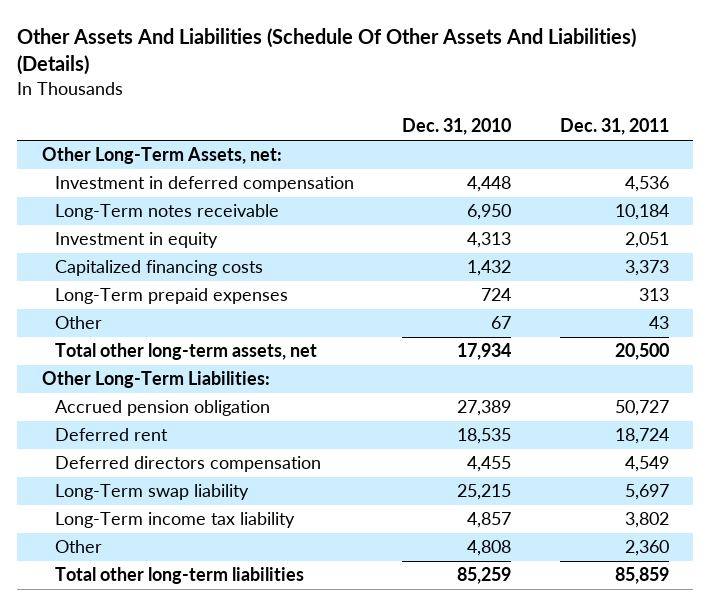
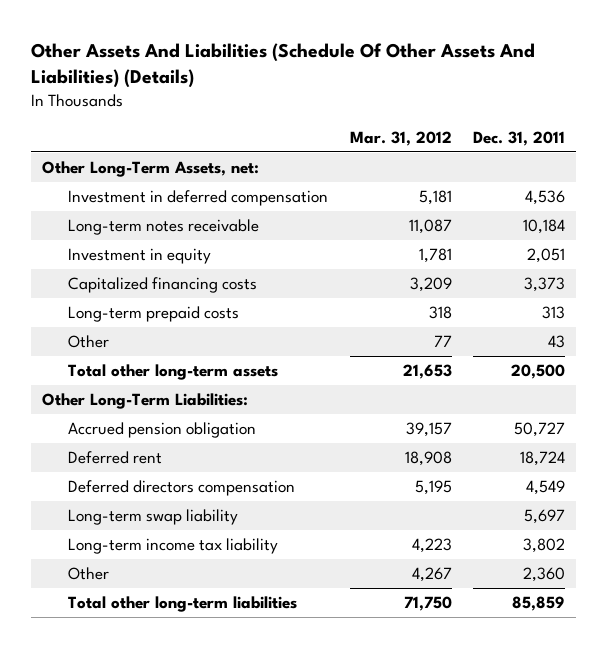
- | Dec. 31, 2010 | Dec. 31, 2011
+ | Mar. 31, 2012 | Dec. 31, 2011
- Long-Term notes receivable | 6,950 | 10,184
+ Long-term notes receivable | 11,087 | 10,184
- Long-Term prepaid expenses | 724 | 313
+ Long-term prepaid costs | 318 | 313
- Total other long-term assets, net | 17,934 | 20,500
+ Total other long-term assets | 21,653 | 20,500
- Long-Term swap liability | 25,215 | 5,697
- Long-Term income tax liability | 4,857 | 3,802
+ Long-term swap liability | | 5,697
+ Long-term income tax liability | 4,223 | 3,802

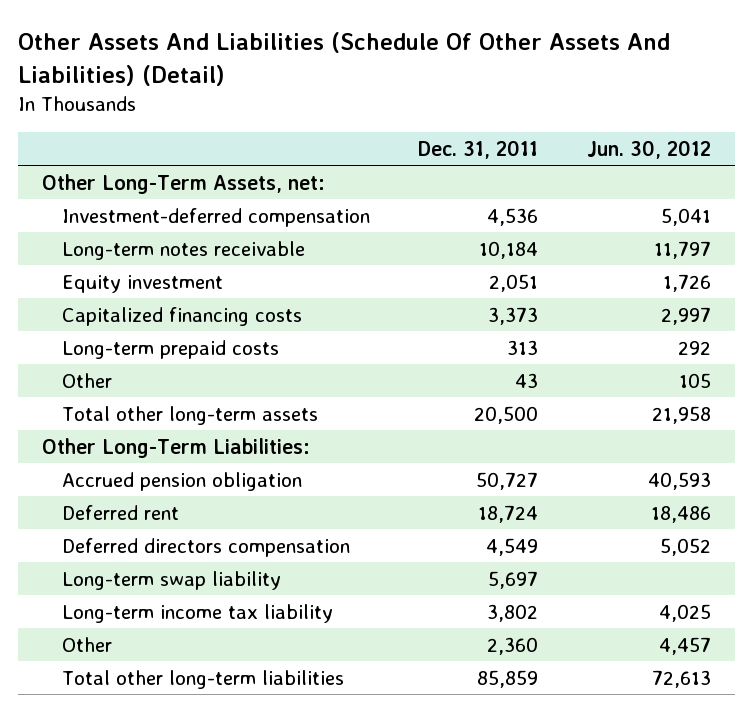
- Other Assets And Liabilities (Schedule Of Other Assets And Liabilities) (Details)
+ Other Assets And Liabilities (Schedule Of Other Assets And Liabilities) (Detail)
- | Mar. 31, 2012 | Dec. 31, 2011
+ | Dec. 31, 2011 | Jun. 30, 2012
- Investment in deferred compensation | 5,181 | 4,536
+ Investment-deferred compensation | 4,536 | 5,041
- Investment in equity | 1,781 | 2,051
+ Equity investment | 2,051 | 1,726

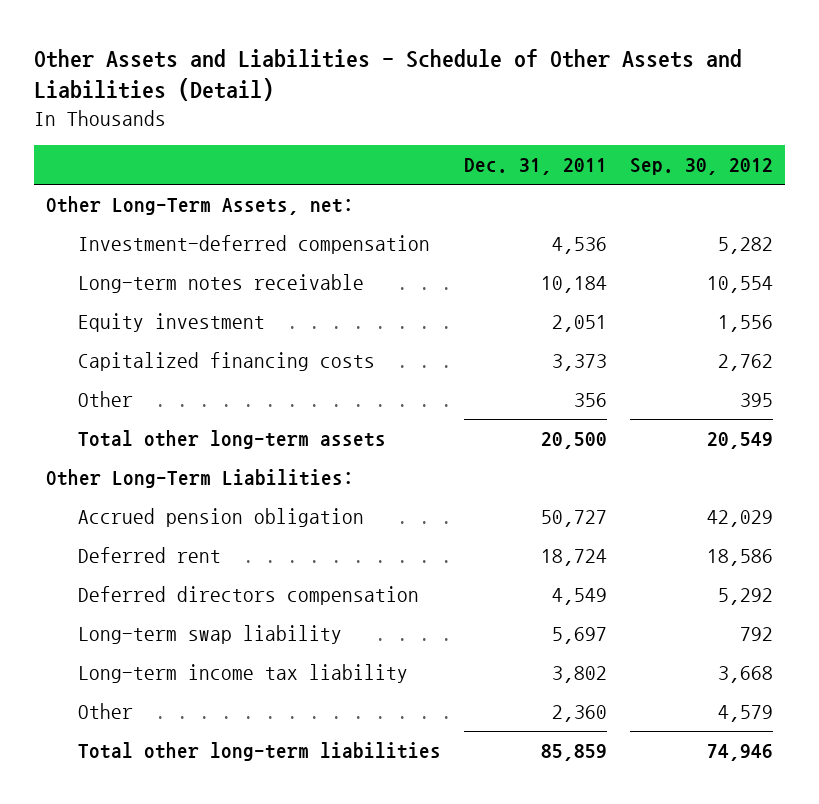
- Other Assets And Liabilities (Schedule Of Other Assets And Liabilities) (Detail)
+ Other Assets and Liabilities - Schedule of Other Assets and Liabilities (Detail)
- | Dec. 31, 2011 | Jun. 30, 2012
+ | Dec. 31, 2011 | Sep. 30, 2012
- Long-term prepaid costs | 313 | 292
- Other | 43 | 105
+ Other | 356 | 395

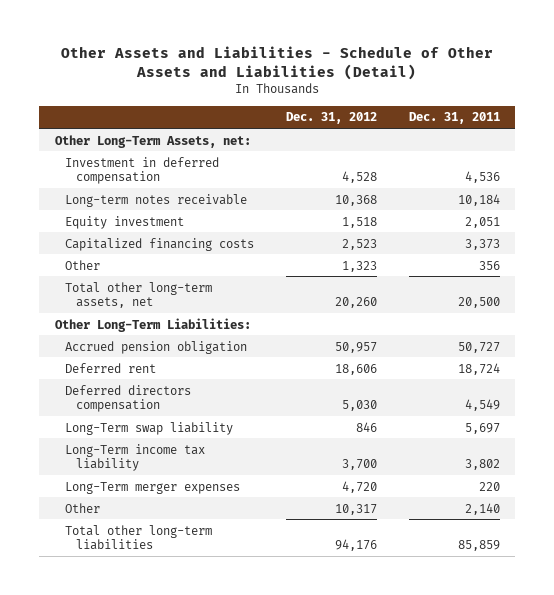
- | Dec. 31, 2011 | Sep. 30, 2012
+ | Dec. 31, 2012 | Dec. 31, 2011
- Investment-deferred compensation | 4,536 | 5,282
+ Investment in deferred compensation | 4,528 | 4,536
- Total other long-term assets | 20,500 | 20,549
+ Total other long-term assets, net | 20,260 | 20,500
- Long-term swap liability | 5,697 | 792
- Long-term income tax liability | 3,802 | 3,668
- Other | 2,360 | 4,579
+ Long-Term swap liability | 846 | 5,697
+ Long-Term income tax liability | 3,700 | 3,802
+ Long-Term merger expenses | 4,720 | 220
+ Other | 10,317 | 2,140

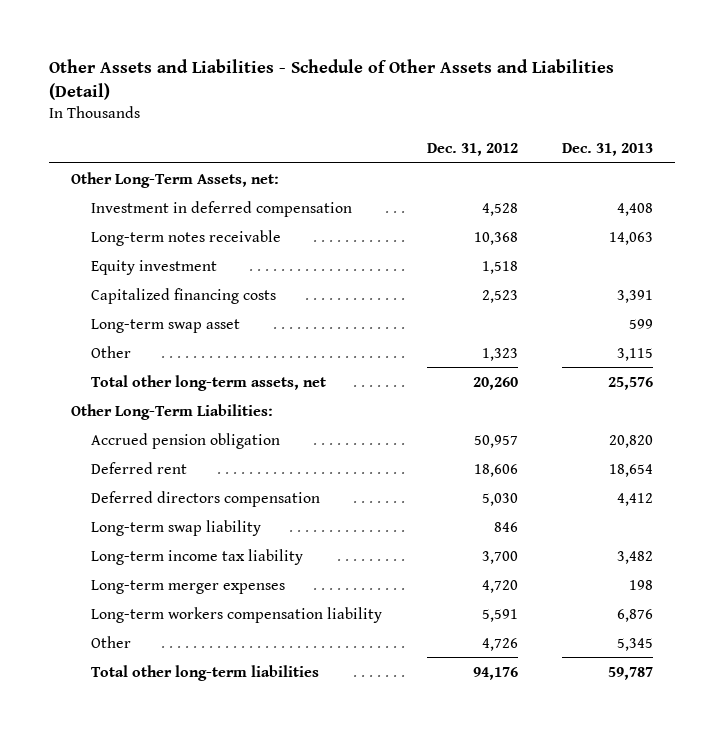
- | Dec. 31, 2012 | Dec. 31, 2011
+ | Dec. 31, 2012 | Dec. 31, 2013
+ Long-term swap asset | | 599
- Long-Term swap liability | 846 | 5,697
- Long-Term income tax liability | 3,700 | 3,802
- Long-Term merger expenses | 4,720 | 220
- Other | 10,317 | 2,140
+ Long-term swap liability | 846 |
+ Long-term income tax liability | 3,700 | 3,482
+ Long-term merger expenses | 4,720 | 198
+ Long-term workers compensation liability | 5,591 | 6,876
+ Other | 4,726 | 5,345

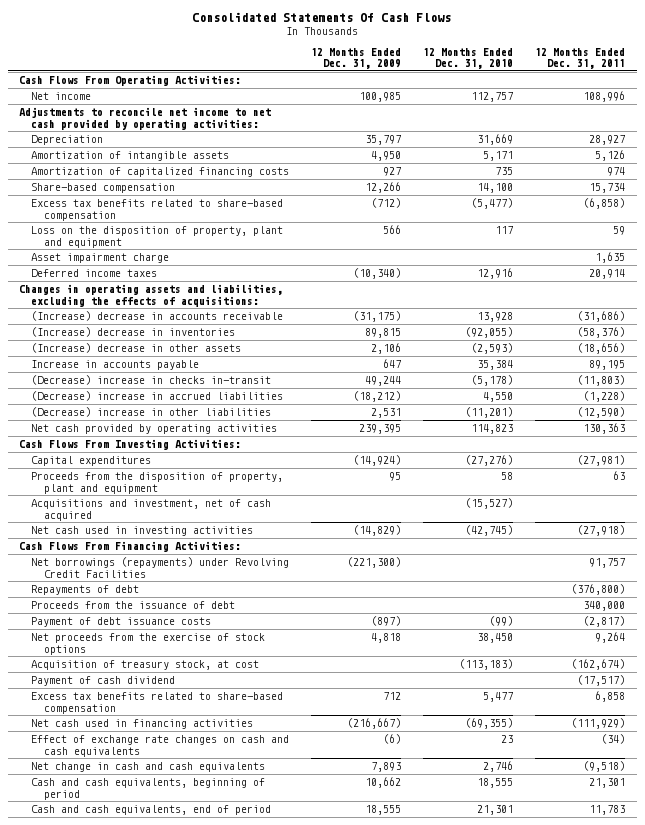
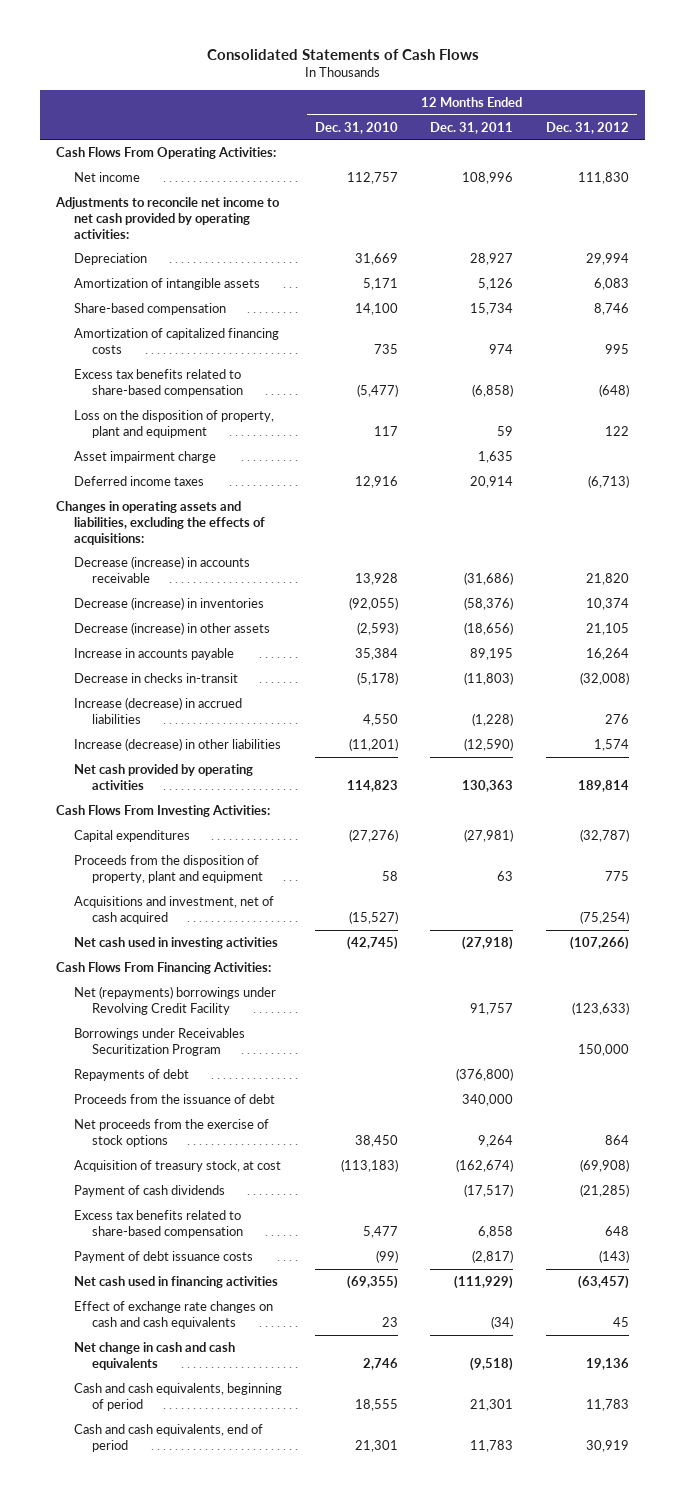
- Consolidated Statements Of Cash Flows
+ Consolidated Statements of Cash Flows
- | 12 Months Ended Dec. 31, 2009 | 12 Months Ended Dec. 31, 2010 | 12 Months Ended Dec. 31, 2011
+ | 12 Months Ended Dec. 31, 2010 | 12 Months Ended Dec. 31, 2011 | 12 Months Ended Dec. 31, 2012
moved down: Amortization of capitalized financing costs | 735 | 974 | 995
- (Increase) decrease in accounts receivable | (31,175) | 13,928 | (31,686)
- (Increase) decrease in inventories | 89,815 | (92,055) | (58,376)
- (Increase) decrease in other assets | 2,106 | (2,593) | (18,656)
+ Decrease (increase) in accounts receivable | 13,928 | (31,686) | 21,820
+ Decrease (increase) in inventories | (92,055) | (58,376) | 10,374
+ Decrease (increase) in other assets | (2,593) | (18,656) | 21,105
- (Decrease) increase in checks in-transit | 49,244 | (5,178) | (11,803)
- (Decrease) increase in accrued liabilities | (18,212) | 4,550 | (1,228)
- (Decrease) increase in other liabilities | 2,531 | (11,201) | (12,590)
+ Decrease in checks in-transit | (5,178) | (11,803) | (32,008)
+ Increase (decrease) in accrued liabilities | 4,550 | (1,228) | 276
+ Increase (decrease) in other liabilities | (11,201) | (12,590) | 1,574
- Net borrowings (repayments) under Revolving Credit Facilities | (221,300) | | 91,757
+ Net (repayments) borrowings under Revolving Credit Facility | | 91,757 | (123,633)
+ Borrowings under Receivables Securitization Program | | | 150,000
- Payment of cash dividend | | | (17,517)
+ Payment of cash dividends | | (17,517) | (21,285)
moved down: Payment of debt issuance costs | (99) | (2,817) | (143)

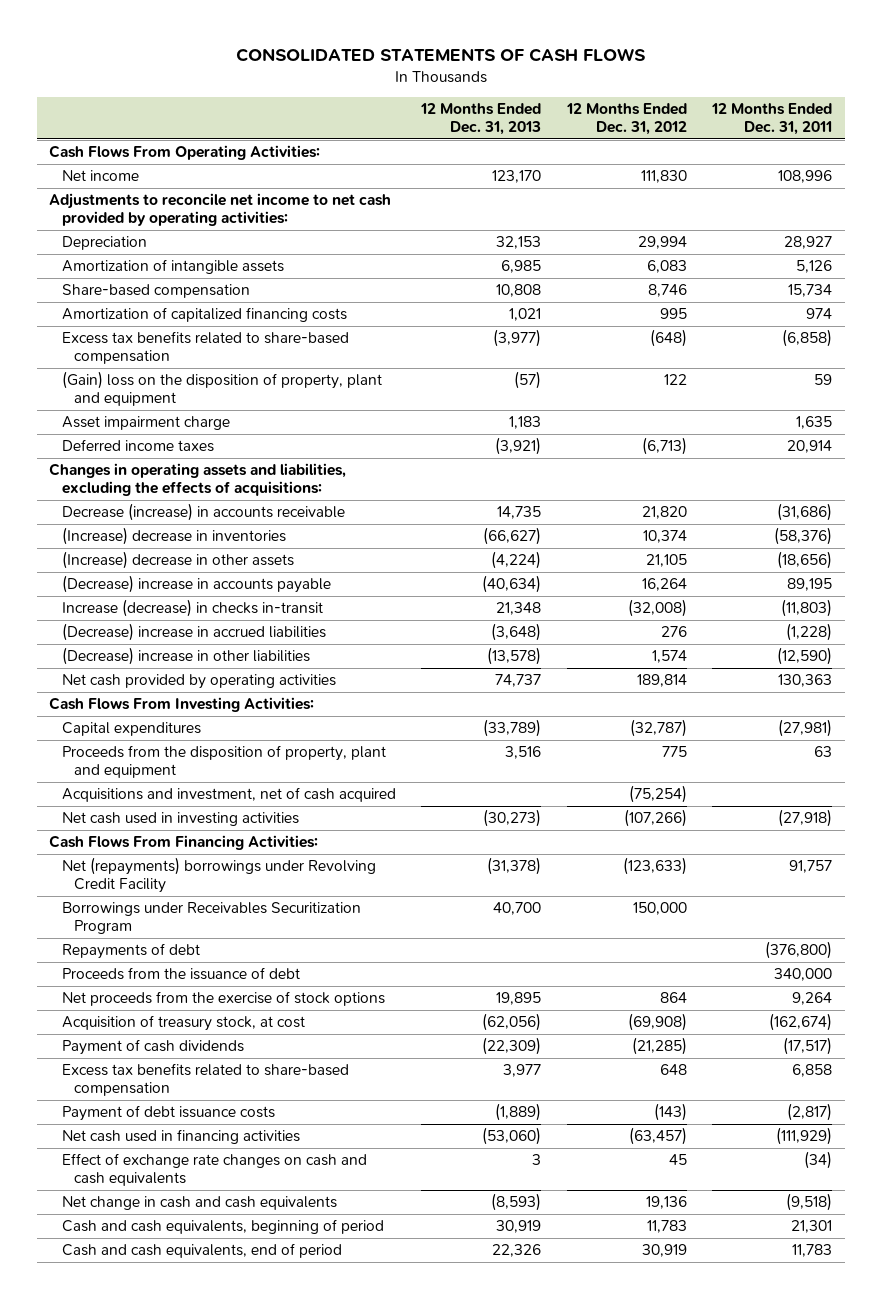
- Consolidated Statements of Cash Flows
+ CONSOLIDATED STATEMENTS OF CASH FLOWS
- | 12 Months Ended Dec. 31, 2010 | 12 Months Ended Dec. 31, 2011 | 12 Months Ended Dec. 31, 2012
+ | 12 Months Ended Dec. 31, 2013 | 12 Months Ended Dec. 31, 2012 | 12 Months Ended Dec. 31, 2011
- Loss on the disposition of property, plant and equipment | 117 | 59 | 122
+ (Gain) loss on the disposition of property, plant and equipment | (57) | 122 | 59
- Decrease (increase) in inventories | (92,055) | (58,376) | 10,374
- Decrease (increase) in other assets | (2,593) | (18,656) | 21,105
- Increase in accounts payable | 35,384 | 89,195 | 16,264
- Decrease in checks in-transit | (5,178) | (11,803) | (32,008)
- Increase (decrease) in accrued liabilities | 4,550 | (1,228) | 276
- Increase (decrease) in other liabilities | (11,201) | (12,590) | 1,574
+ (Increase) decrease in inventories | (66,627) | 10,374 | (58,376)
+ (Increase) decrease in other assets | (4,224) | 21,105 | (18,656)
+ (Decrease) increase in accounts payable | (40,634) | 16,264 | 89,195
+ Increase (decrease) in checks in-transit | 21,348 | (32,008) | (11,803)
+ (Decrease) increase in accrued liabilities | (3,648) | 276 | (1,228)
+ (Decrease) increase in other liabilities | (13,578) | 1,574 | (12,590)

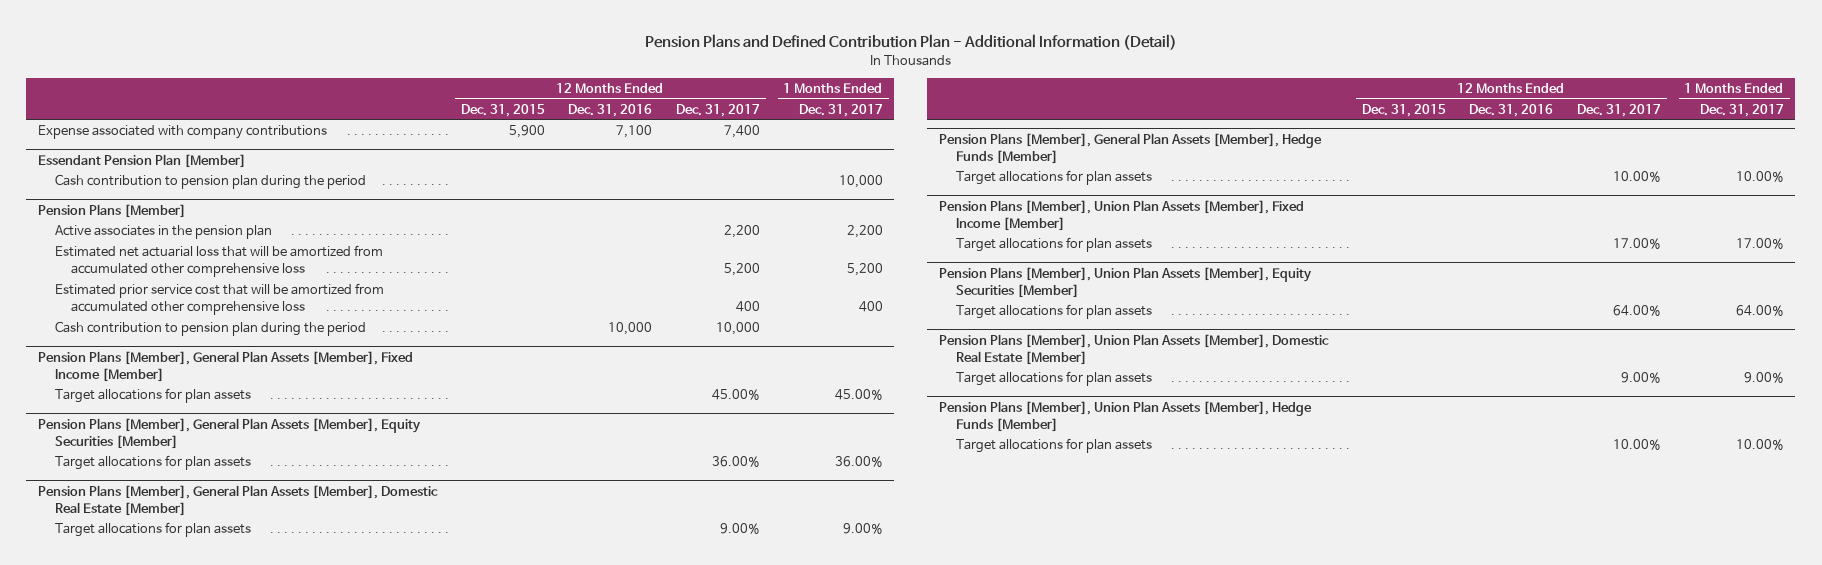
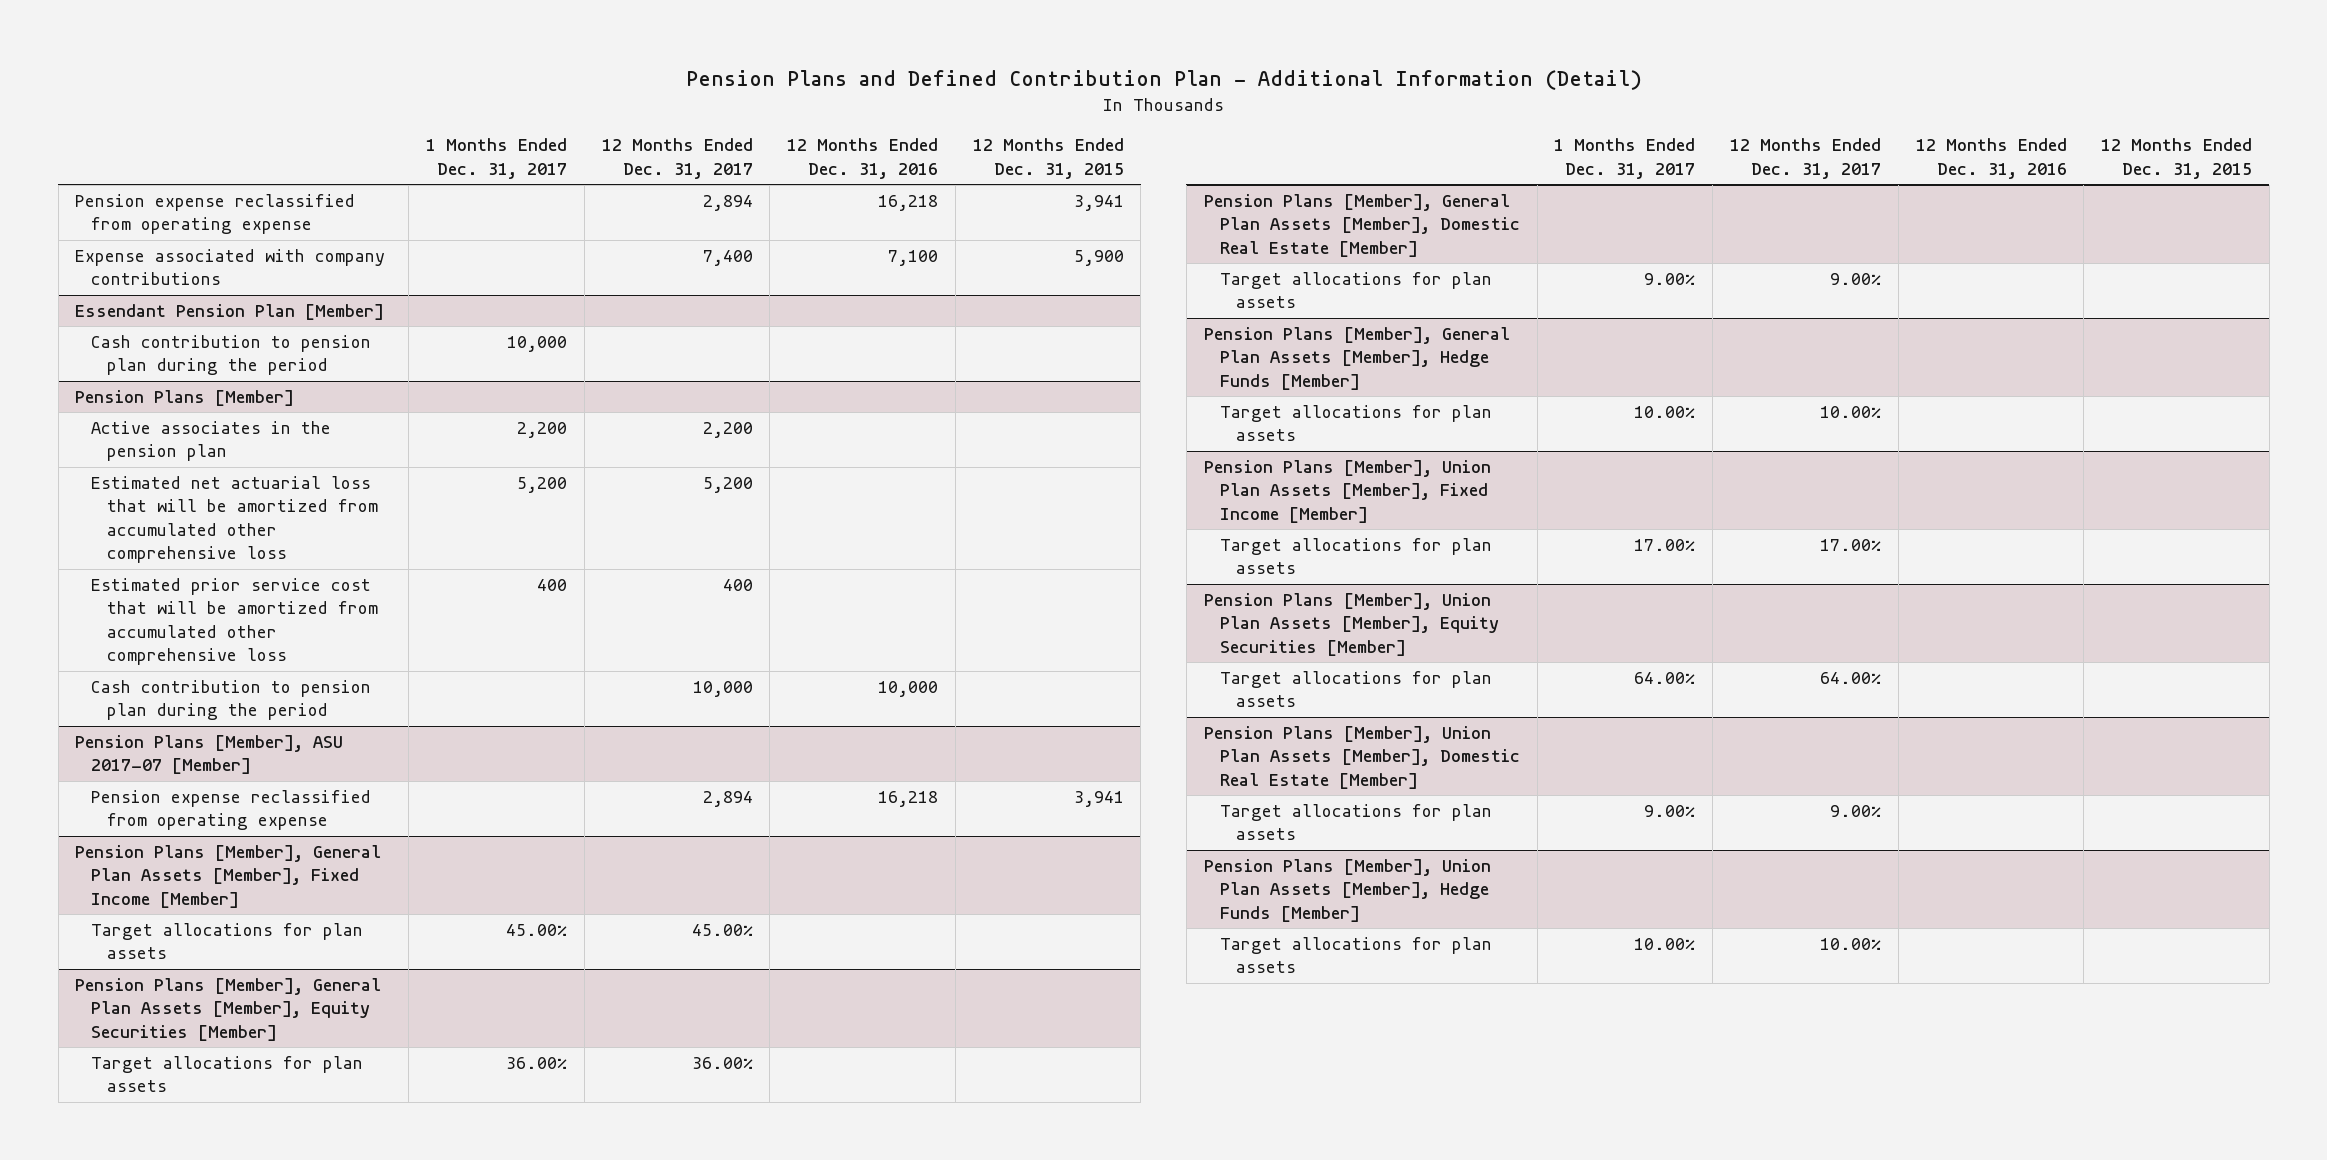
- | 12 Months Ended Dec. 31, 2015 | 12 Months Ended Dec. 31, 2016 | 12 Months Ended Dec. 31, 2017 | 1 Months Ended Dec. 31, 2017
+ | 1 Months Ended Dec. 31, 2017 | 12 Months Ended Dec. 31, 2017 | 12 Months Ended Dec. 31, 2016 | 12 Months Ended Dec. 31, 2015
+ Pension expense reclassified from operating expense | | 2,894 | 16,218 | 3,941
+ Pension Plans [Member], ASU 2017-07 [Member]
+ Pension expense reclassified from operating expense | | 2,894 | 16,218 | 3,941

